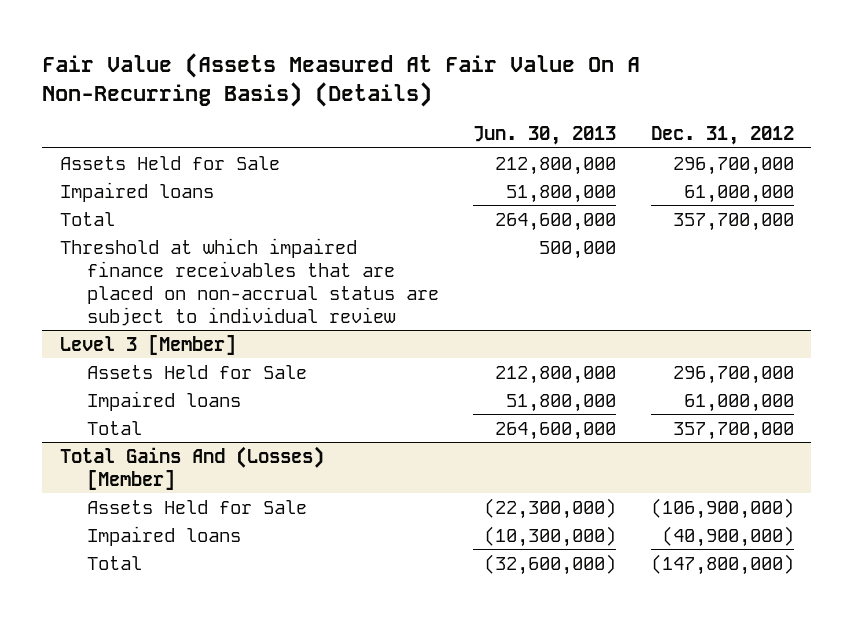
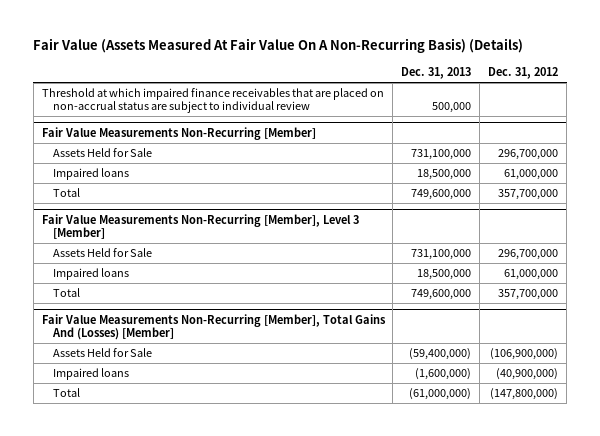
- | Jun. 30, 2013 | Dec. 31, 2012
+ | Dec. 31, 2013 | Dec. 31, 2012
moved up: Threshold at which impaired finance receivables that are placed on non-accrual status are subject to individual review | 500,000 |
+ Fair Value Measurements Non-Recurring [Member]
- Level 3 [Member]
+ Fair Value Measurements Non-Recurring [Member], Level 3 [Member]
- Total Gains And (Losses) [Member]
+ Fair Value Measurements Non-Recurring [Member], Total Gains And (Losses) [Member]

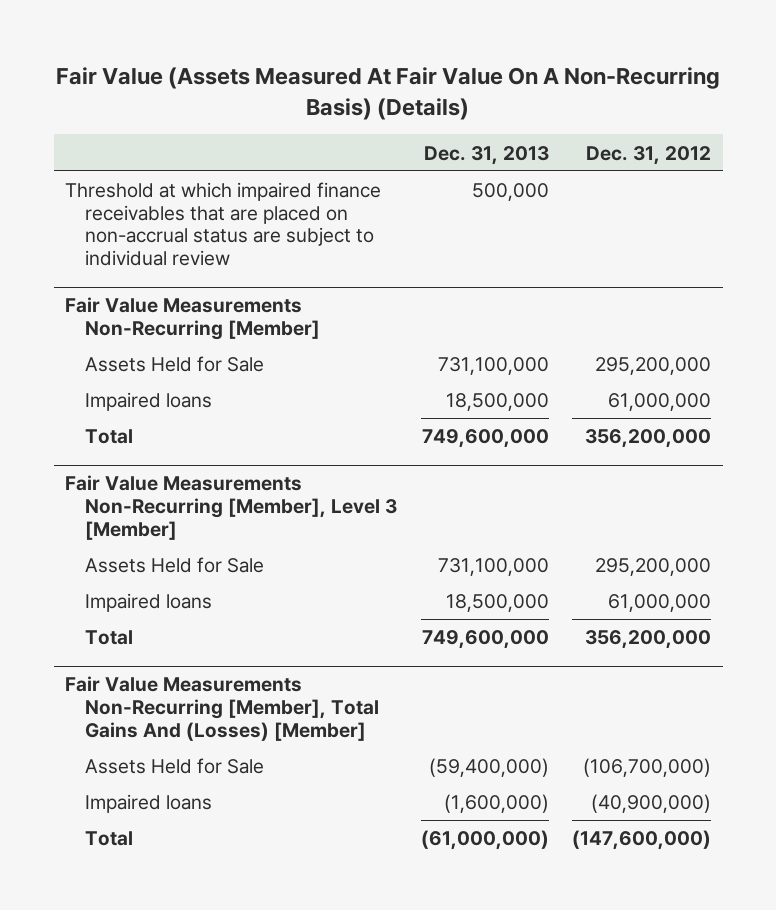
@ Fair Value Measurements Non-Recurring [Member]
- Assets Held for Sale | 731,100,000 | 296,700,000
+ Assets Held for Sale | 731,100,000 | 295,200,000
- Total | 749,600,000 | 357,700,000
+ Total | 749,600,000 | 356,200,000
@ Fair Value Measurements Non-Recurring [Member], Level 3 [Member]
- Assets Held for Sale | 731,100,000 | 296,700,000
+ Assets Held for Sale | 731,100,000 | 295,200,000
- Total | 749,600,000 | 357,700,000
+ Total | 749,600,000 | 356,200,000
@ Fair Value Measurements Non-Recurring [Member], Total Gains And (Losses) [Member]
- Assets Held for Sale | (59,400,000) | (106,900,000)
+ Assets Held for Sale | (59,400,000) | (106,700,000)
- Total | (61,000,000) | (147,800,000)
+ Total | (61,000,000) | (147,600,000)

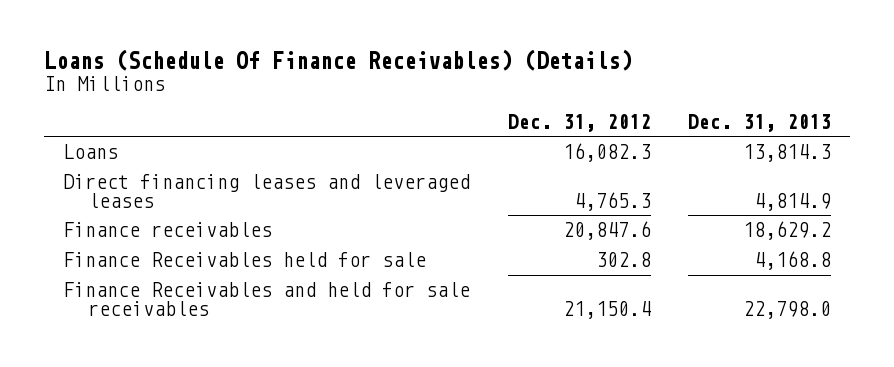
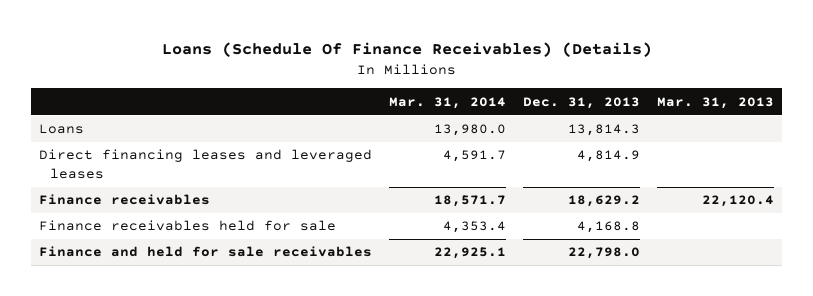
- | Dec. 31, 2012 | Dec. 31, 2013
+ | Mar. 31, 2014 | Dec. 31, 2013 | Mar. 31, 2013
- Finance Receivables held for sale | 302.8 | 4,168.8
- Finance Receivables and held for sale receivables | 21,150.4 | 22,798.0
+ Finance receivables held for sale | 4,353.4 | 4,168.8 |
+ Finance and held for sale receivables | 22,925.1 | 22,798.0 |

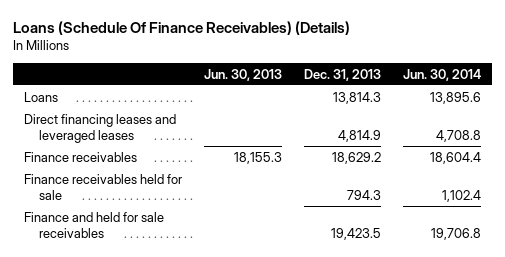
- | Mar. 31, 2014 | Dec. 31, 2013 | Mar. 31, 2013
+ | Jun. 30, 2013 | Dec. 31, 2013 | Jun. 30, 2014
- Finance receivables held for sale | 4,353.4 | 4,168.8 |
- Finance and held for sale receivables | 22,925.1 | 22,798.0 |
+ Finance receivables held for sale | | 794.3 | 1,102.4
+ Finance and held for sale receivables | | 19,423.5 | 19,706.8

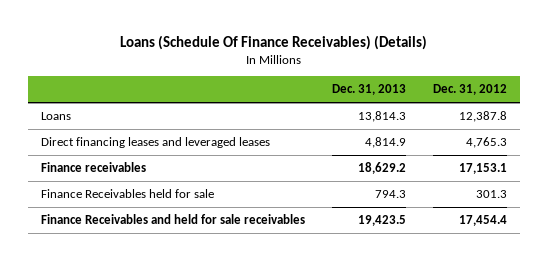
- | Jun. 30, 2013 | Dec. 31, 2013 | Jun. 30, 2014
+ | Dec. 31, 2013 | Dec. 31, 2012
- Finance receivables held for sale | | 794.3 | 1,102.4
- Finance and held for sale receivables | | 19,423.5 | 19,706.8
+ Finance Receivables held for sale | 794.3 | 301.3
+ Finance Receivables and held for sale receivables | 19,423.5 | 17,454.4

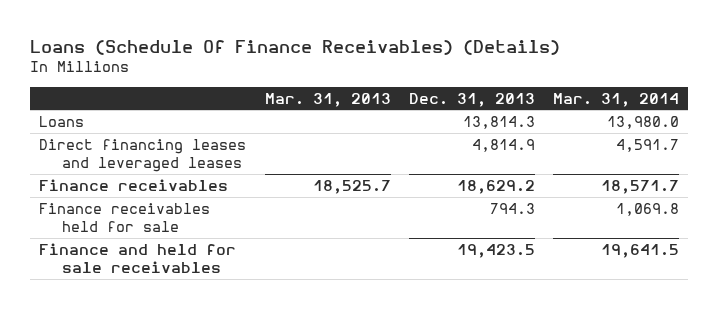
- | Dec. 31, 2013 | Dec. 31, 2012
+ | Mar. 31, 2013 | Dec. 31, 2013 | Mar. 31, 2014
- Finance Receivables held for sale | 794.3 | 301.3
- Finance Receivables and held for sale receivables | 19,423.5 | 17,454.4
+ Finance receivables held for sale | | 794.3 | 1,069.8
+ Finance and held for sale receivables | | 19,423.5 | 19,641.5

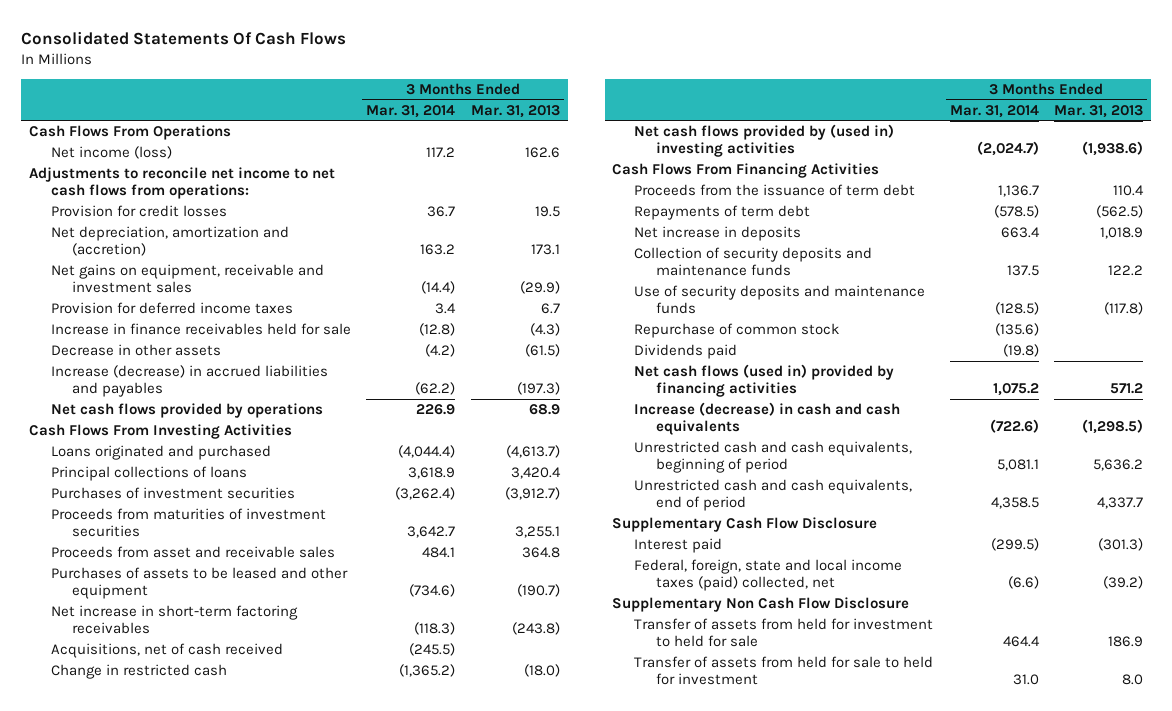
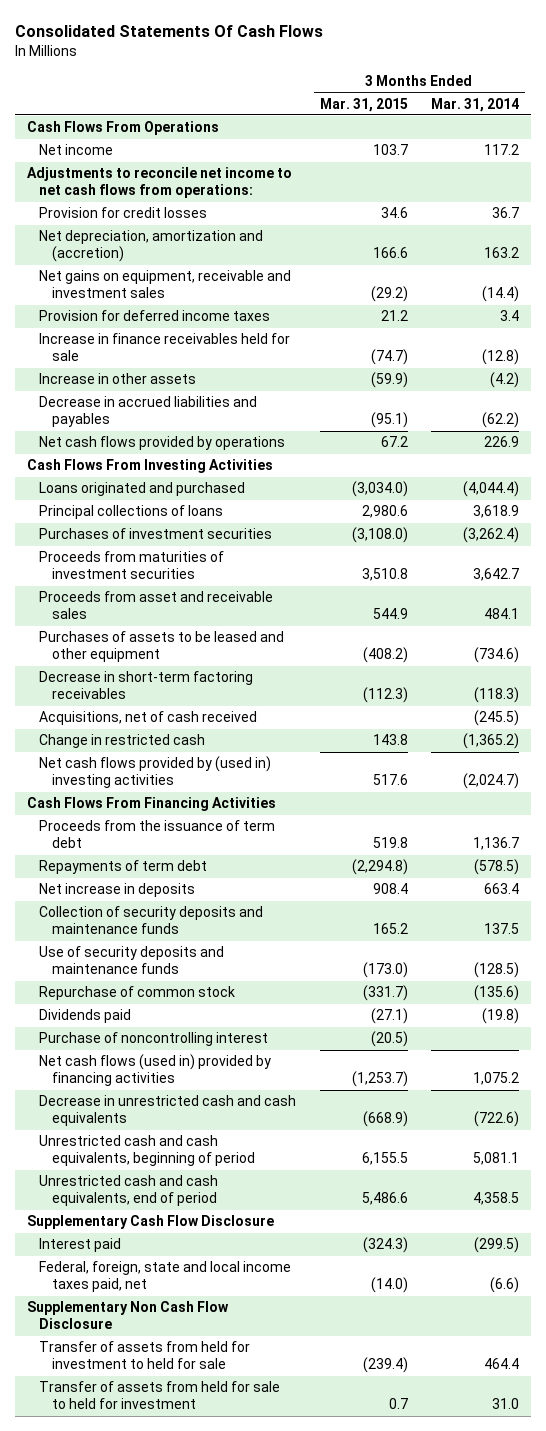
- | 3 Months Ended Mar. 31, 2014 | 3 Months Ended Mar. 31, 2013
+ | 3 Months Ended Mar. 31, 2015 | 3 Months Ended Mar. 31, 2014
- Net income (loss) | 117.2 | 162.6
+ Net income | 103.7 | 117.2
- Decrease in other assets | (4.2) | (61.5)
- Increase (decrease) in accrued liabilities and payables | (62.2) | (197.3)
+ Increase in other assets | (59.9) | (4.2)
+ Decrease in accrued liabilities and payables | (95.1) | (62.2)
- Net increase in short-term factoring receivables | (118.3) | (243.8)
+ Decrease in short-term factoring receivables | (112.3) | (118.3)
+ Purchase of noncontrolling interest | (20.5) |
- Increase (decrease) in cash and cash equivalents | (722.6) | (1,298.5)
+ Decrease in unrestricted cash and cash equivalents | (668.9) | (722.6)
- Federal, foreign, state and local income taxes (paid) collected, net | (6.6) | (39.2)
+ Federal, foreign, state and local income taxes paid, net | (14.0) | (6.6)

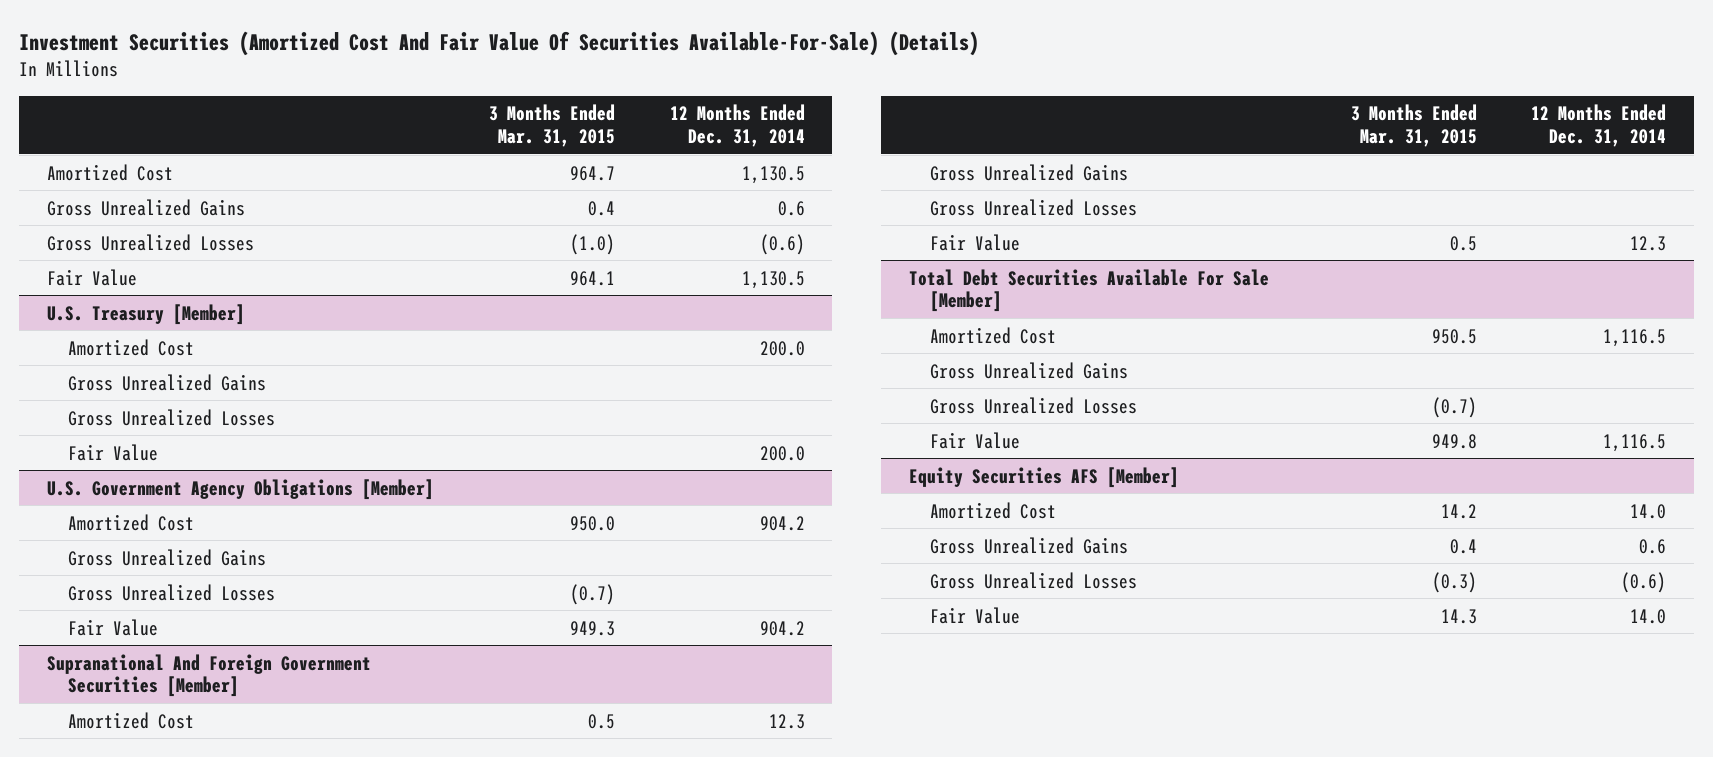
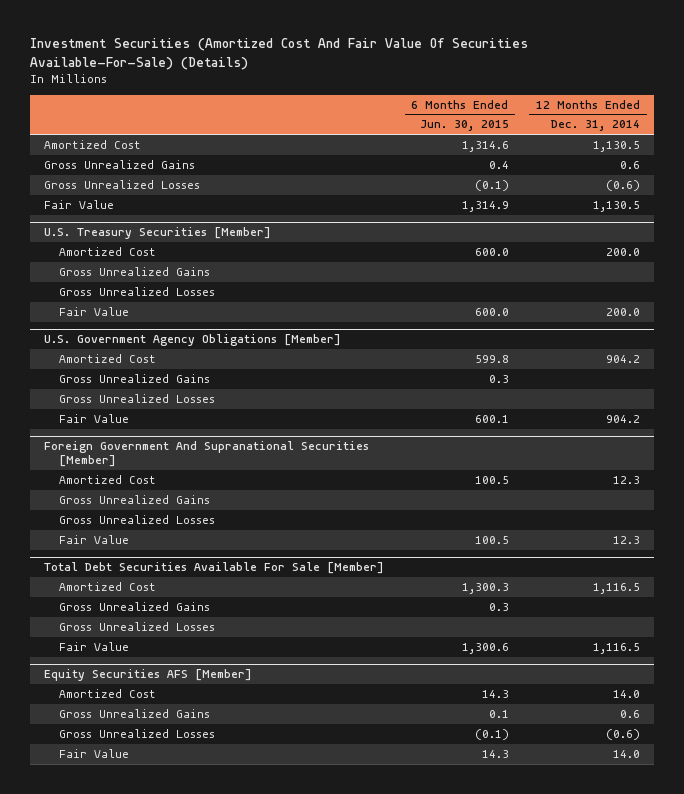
- | 3 Months Ended Mar. 31, 2015 | 12 Months Ended Dec. 31, 2014
+ | 6 Months Ended Jun. 30, 2015 | 12 Months Ended Dec. 31, 2014
- U.S. Treasury [Member]
+ U.S. Treasury Securities [Member]
- Supranational And Foreign Government Securities [Member]
+ Foreign Government And Supranational Securities [Member]

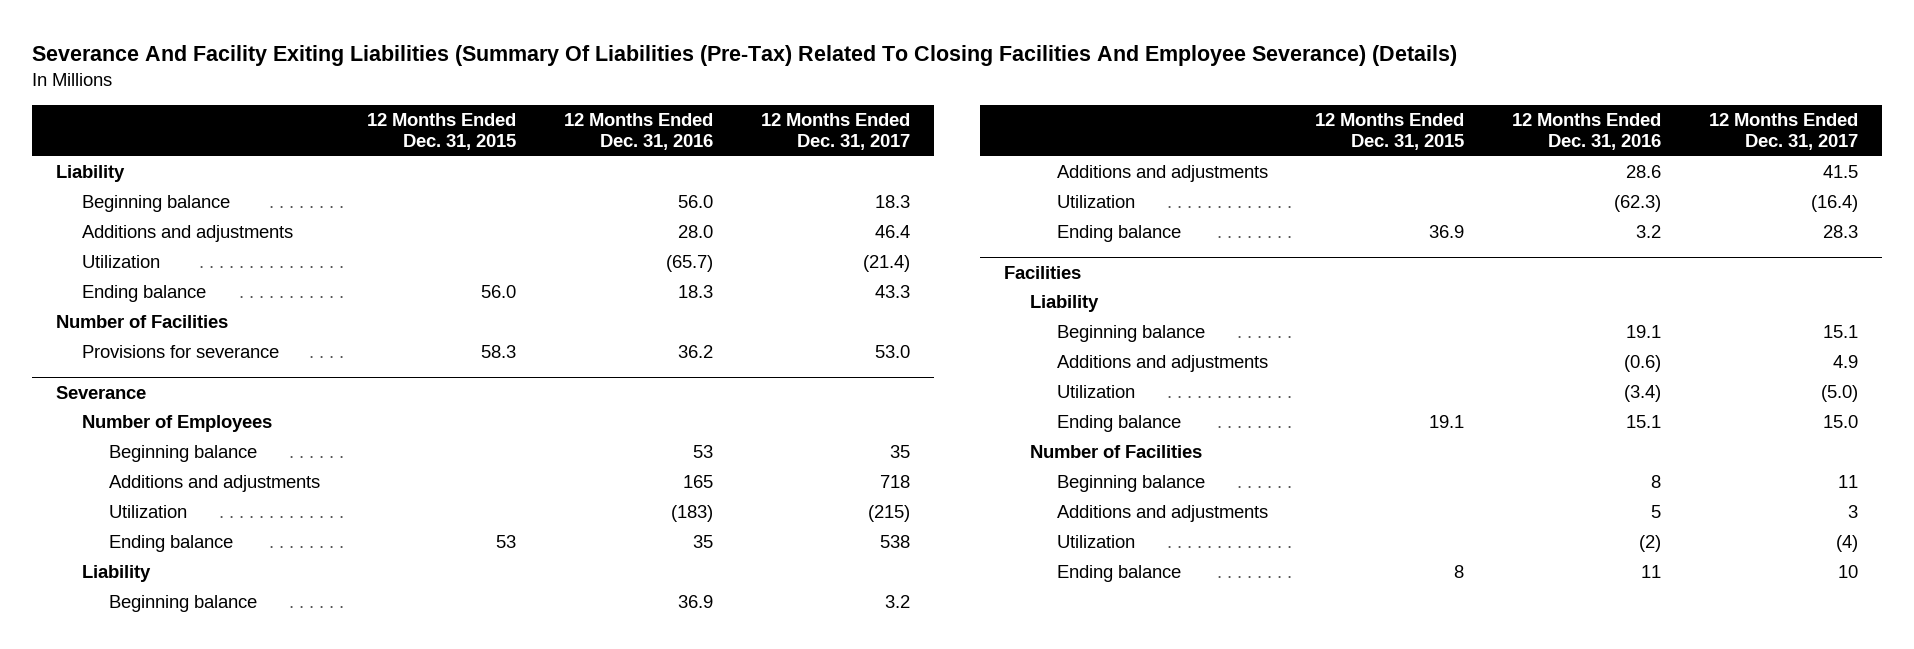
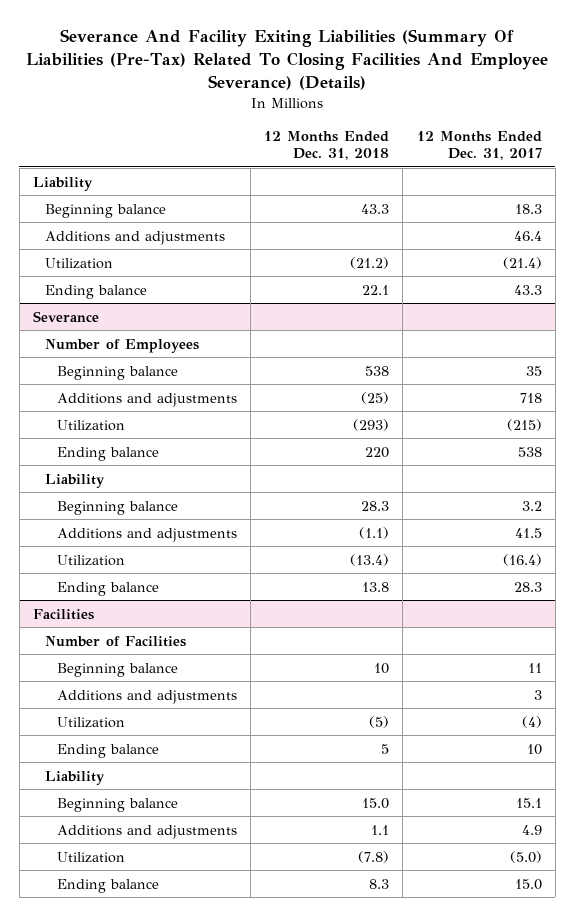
- | 12 Months Ended Dec. 31, 2015 | 12 Months Ended Dec. 31, 2016 | 12 Months Ended Dec. 31, 2017
+ | 12 Months Ended Dec. 31, 2018 | 12 Months Ended Dec. 31, 2017
- Number of Facilities
- Provisions for severance | 58.3 | 36.2 | 53.0
@ Facilities
moved down: Liability
moved down: Beginning balance | 15.0 | 15.1
moved down: Additions and adjustments | 1.1 | 4.9
moved down: Utilization | (7.8) | (5.0)
moved down: Ending balance | 8.3 | 15.0

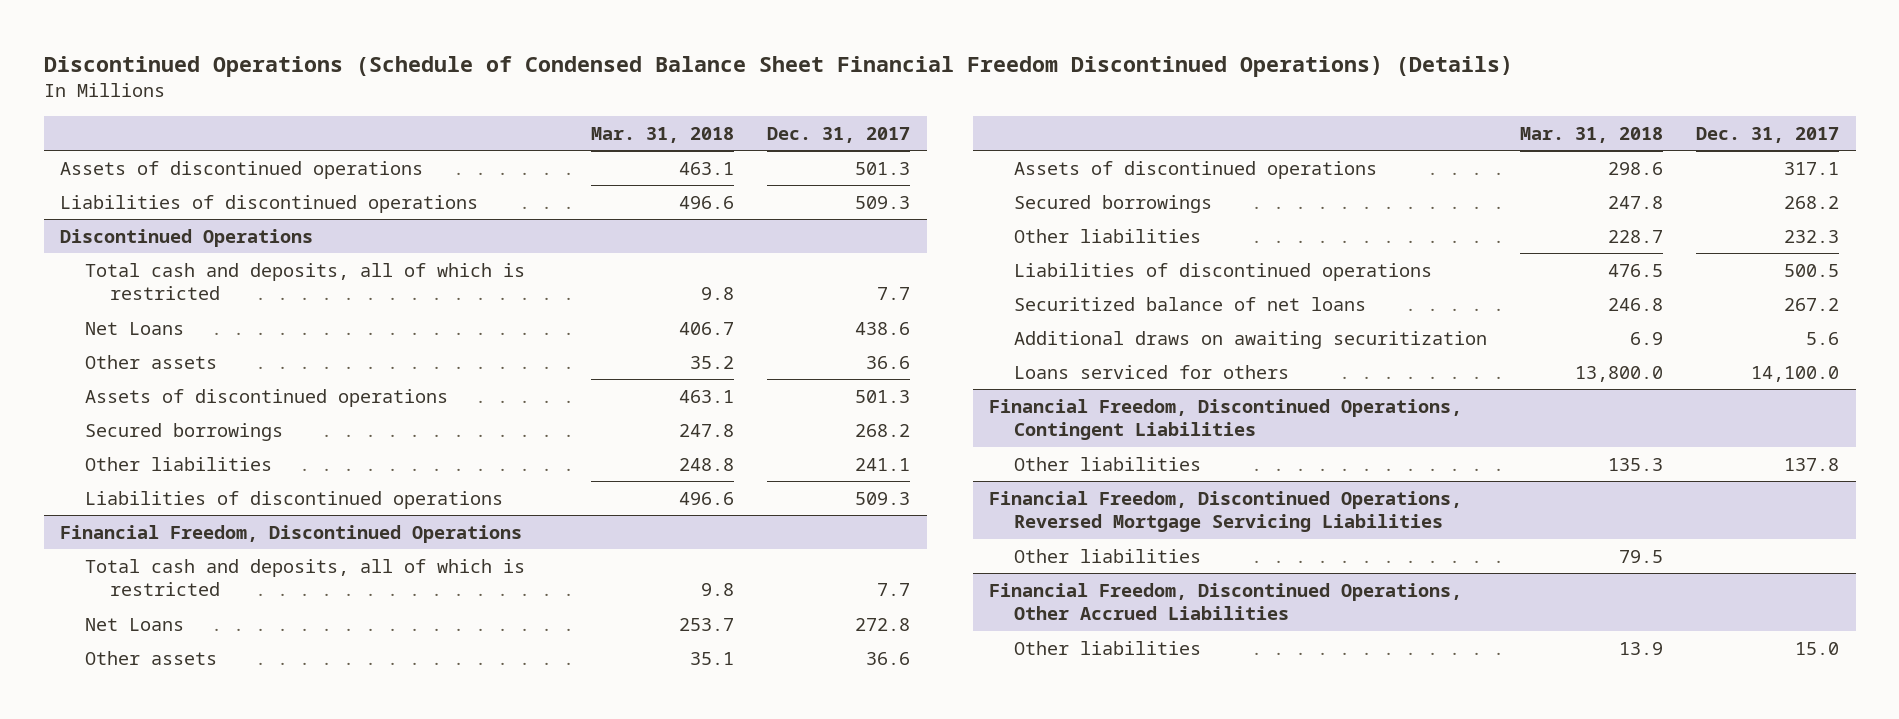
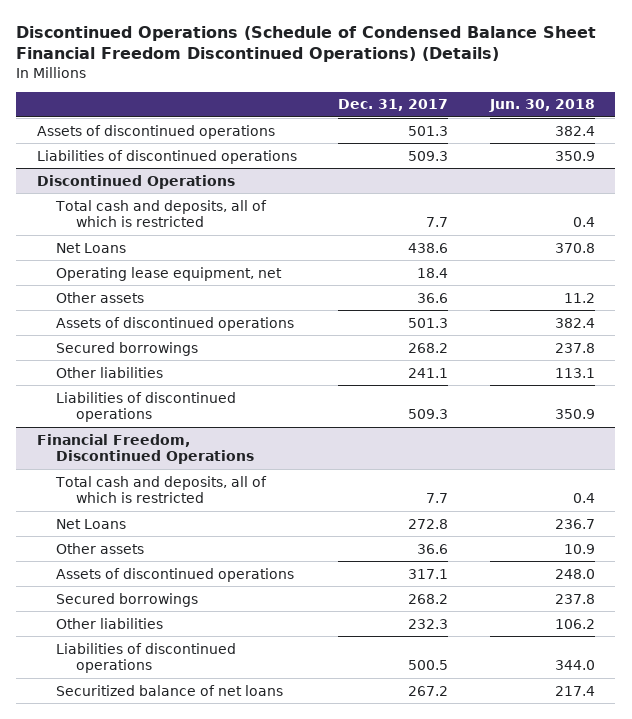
- | Mar. 31, 2018 | Dec. 31, 2017
+ | Dec. 31, 2017 | Jun. 30, 2018
@ Discontinued Operations
+ Operating lease equipment, net | 18.4 |
@ Financial Freedom, Discontinued Operations
- Additional draws on awaiting securitization | 6.9 | 5.6
- Loans serviced for others | 13,800.0 | 14,100.0
- Financial Freedom, Discontinued Operations, Contingent Liabilities
- Other liabilities | 135.3 | 137.8
- Financial Freedom, Discontinued Operations, Reversed Mortgage Servicing Liabilities
- Other liabilities | 79.5 |
- Financial Freedom, Discontinued Operations, Other Accrued Liabilities
- Other liabilities | 13.9 | 15.0

